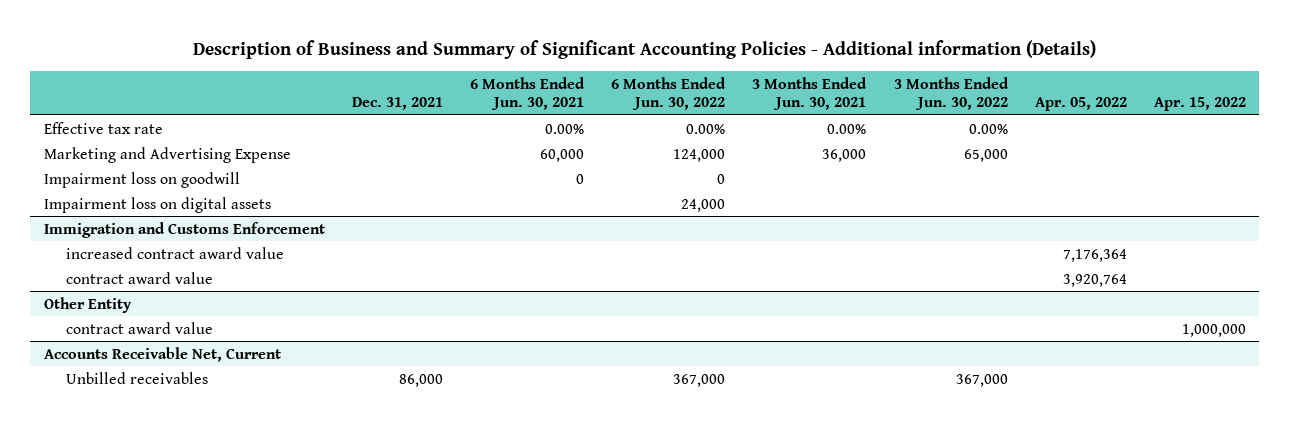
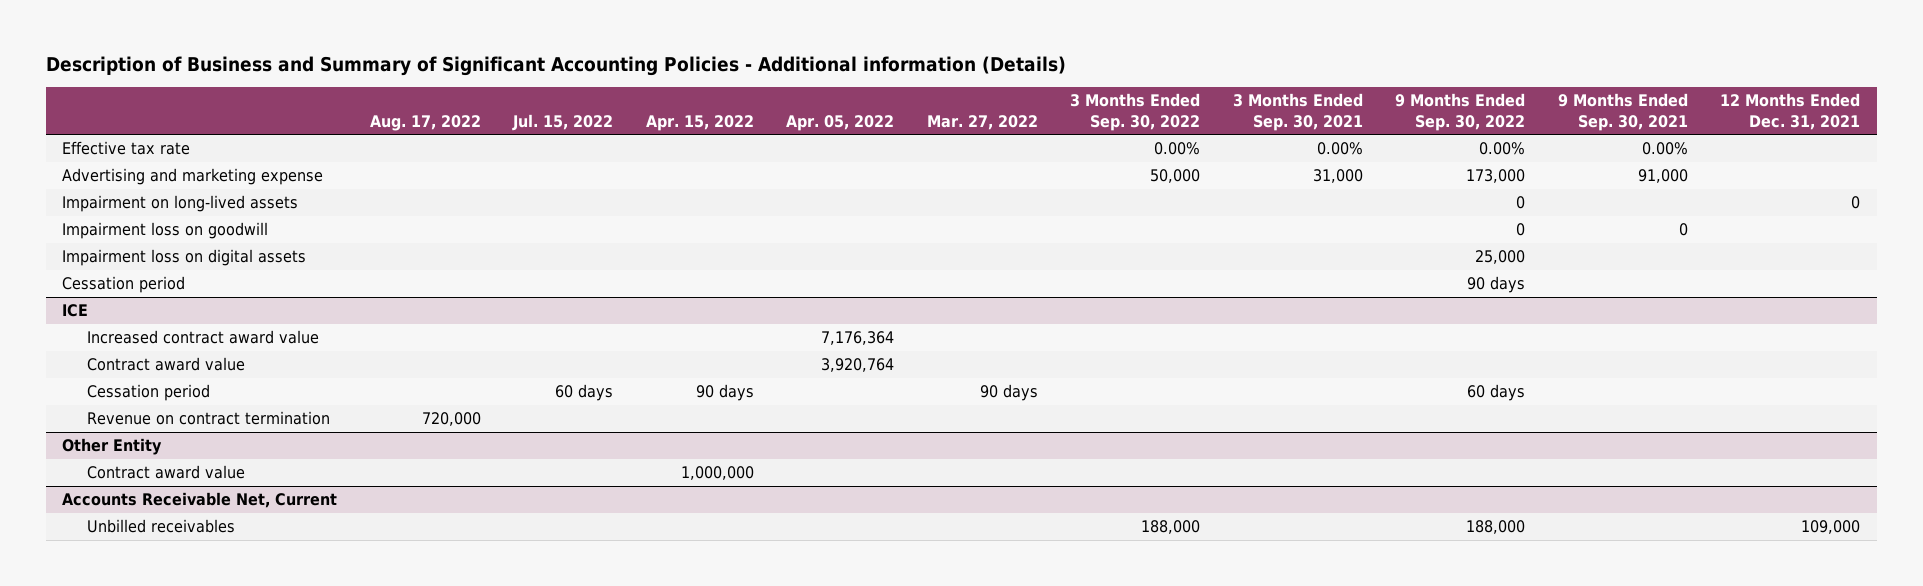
- | Dec. 31, 2021 | 6 Months Ended Jun. 30, 2021 | 6 Months Ended Jun. 30, 2022 | 3 Months Ended Jun. 30, 2021 | 3 Months Ended Jun. 30, 2022 | Apr. 05, 2022 | Apr. 15, 2022
+ | Aug. 17, 2022 | Jul. 15, 2022 | Apr. 15, 2022 | Apr. 05, 2022 | Mar. 27, 2022 | 3 Months Ended Sep. 30, 2022 | 3 Months Ended Sep. 30, 2021 | 9 Months Ended Sep. 30, 2022 | 9 Months Ended Sep. 30, 2021 | 12 Months Ended Dec. 31, 2021
- Marketing and Advertising Expense | | 60,000 | 124,000 | 36,000 | 65,000 | |
+ Advertising and marketing expense | | | | | | 50,000 | 31,000 | 173,000 | 91,000 |
+ Impairment on long-lived assets | | | | | | | | 0 | | 0
- Immigration and Customs Enforcement
- increased contract award value | | | | | | 7,176,364 |
- contract award value | | | | | | 3,920,764 |
+ Cessation period | | | | | | | | 90 days | |
+ ICE
+ Increased contract award value | | | | 7,176,364 | | | | | |
+ Contract award value | | | | 3,920,764 | | | | | |
+ Cessation period | | 60 days | 90 days | | 90 days | | | 60 days | |
+ Revenue on contract termination | 720,000 | | | | | | | | |
@ Other Entity
- contract award value | | | | | | | 1,000,000
+ Contract award value | | | 1,000,000 | | | | | | |

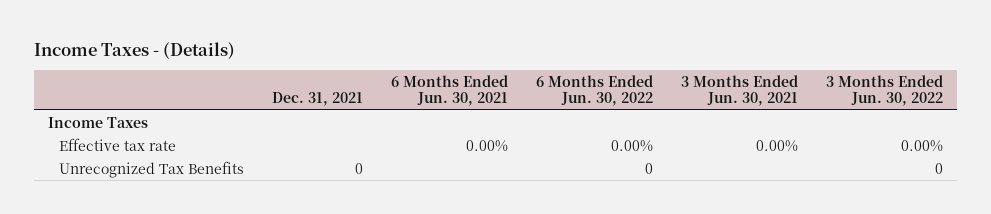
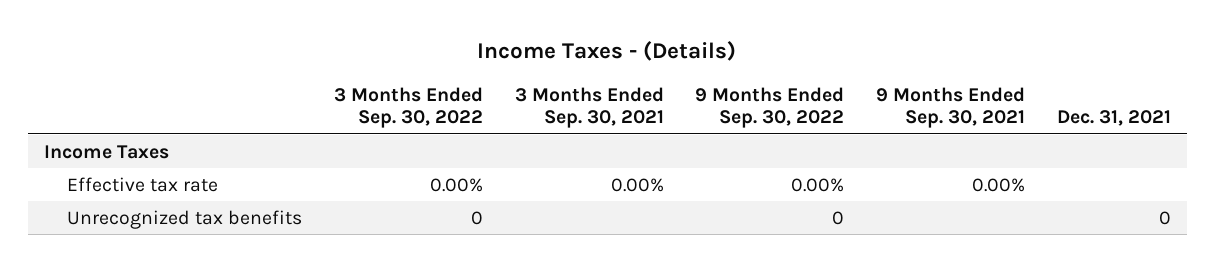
- | Dec. 31, 2021 | 6 Months Ended Jun. 30, 2021 | 6 Months Ended Jun. 30, 2022 | 3 Months Ended Jun. 30, 2021 | 3 Months Ended Jun. 30, 2022
+ | 3 Months Ended Sep. 30, 2022 | 3 Months Ended Sep. 30, 2021 | 9 Months Ended Sep. 30, 2022 | 9 Months Ended Sep. 30, 2021 | Dec. 31, 2021
- Unrecognized Tax Benefits | 0 | | 0 | | 0
+ Unrecognized tax benefits | 0 | | 0 | | 0

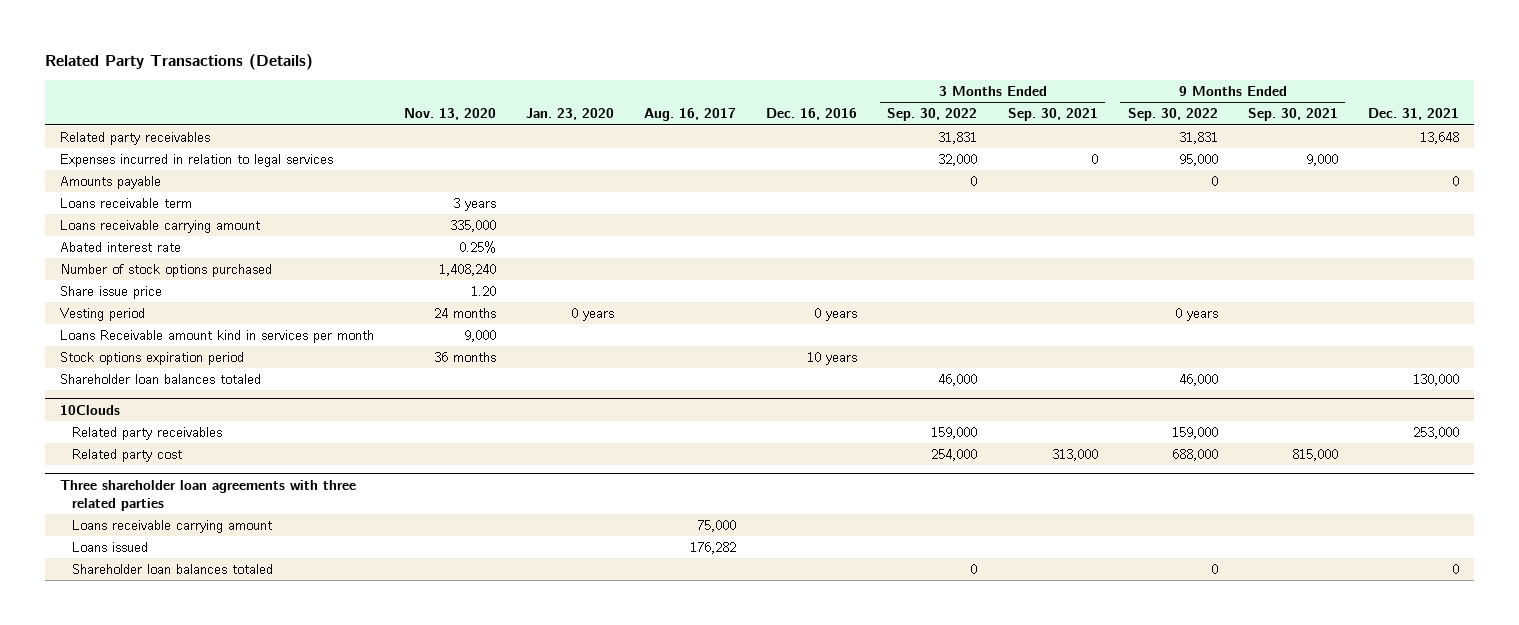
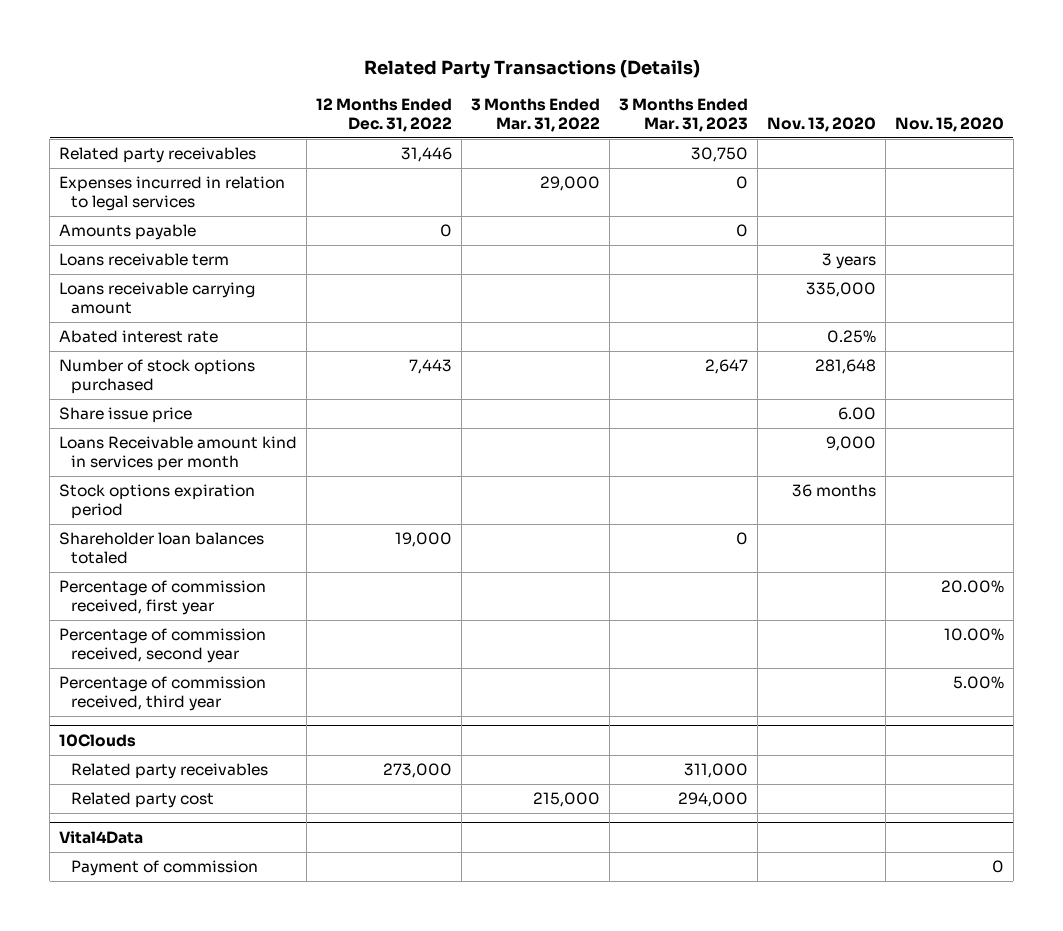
- | Nov. 13, 2020 | Jan. 23, 2020 | Aug. 16, 2017 | Dec. 16, 2016 | 3 Months Ended Sep. 30, 2022 | 3 Months Ended Sep. 30, 2021 | 9 Months Ended Sep. 30, 2022 | 9 Months Ended Sep. 30, 2021 | Dec. 31, 2021
+ | 12 Months Ended Dec. 31, 2022 | 3 Months Ended Mar. 31, 2022 | 3 Months Ended Mar. 31, 2023 | Nov. 13, 2020 | Nov. 15, 2020
- Number of stock options purchased | 1,408,240 | | | | | | | |
- Share issue price | 1.20 | | | | | | | |
- Vesting period | 24 months | 0 years | | 0 years | | | 0 years | |
+ Number of stock options purchased | 7,443 | | 2,647 | 281,648 |
+ Share issue price | | | | 6.00 |
+ Percentage of commission received, first year | | | | | 20.00%
+ Percentage of commission received, second year | | | | | 10.00%
+ Percentage of commission received, third year | | | | | 5.00%
- Three shareholder loan agreements with three related parties
- Loans receivable carrying amount | | | 75,000 | | | | | |
- Loans issued | | | 176,282 | | | | | |
- Shareholder loan balances totaled | | | | | 0 | | 0 | | 0
+ Vital4Data
+ Payment of commission | | | | | 0

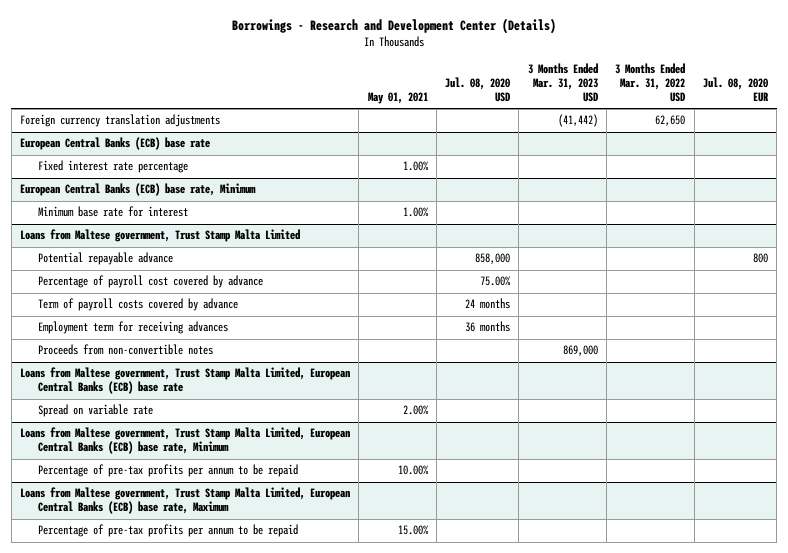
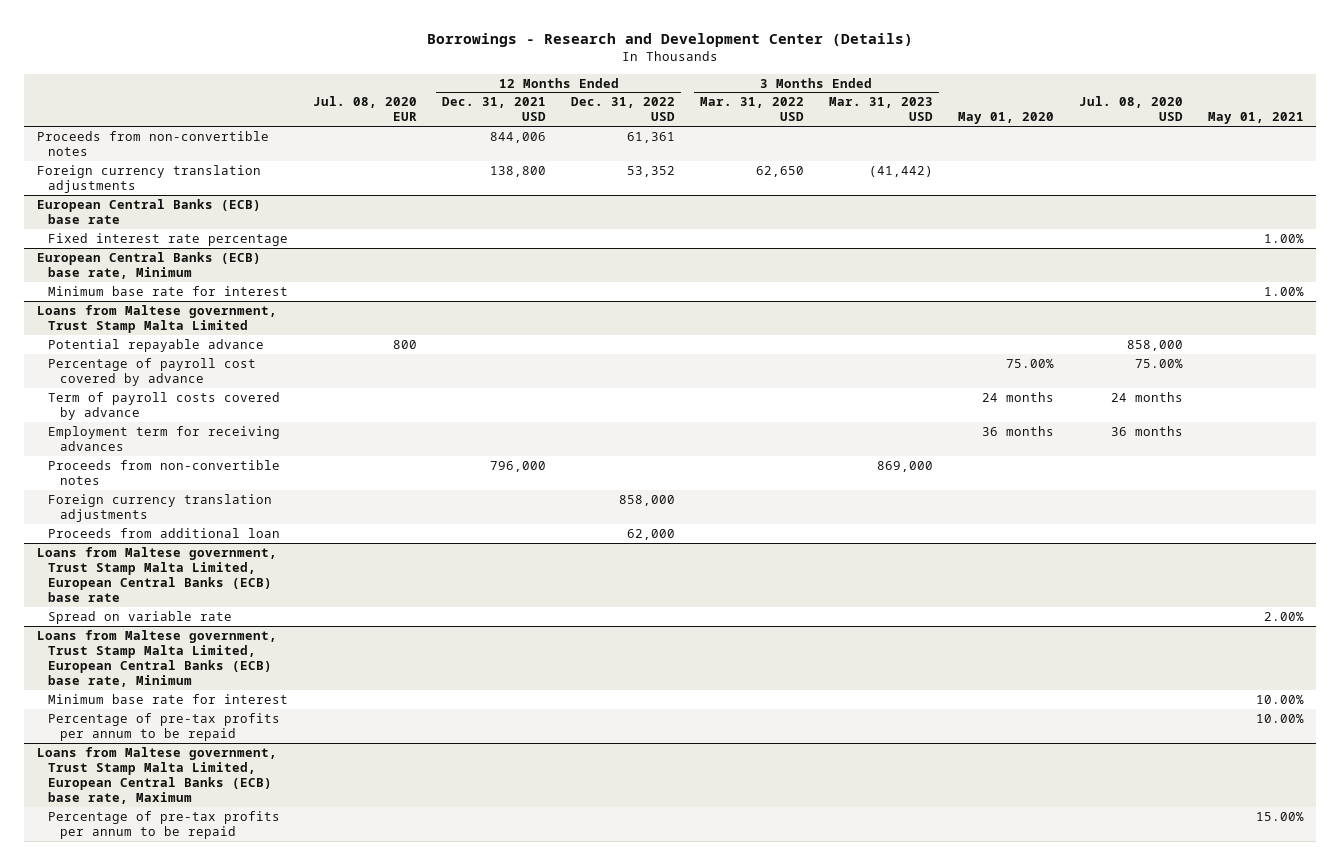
- | May 01, 2021 | Jul. 08, 2020 USD | 3 Months Ended Mar. 31, 2023 USD | 3 Months Ended Mar. 31, 2022 USD | Jul. 08, 2020 EUR
+ | Jul. 08, 2020 EUR | 12 Months Ended Dec. 31, 2021 USD | 12 Months Ended Dec. 31, 2022 USD | 3 Months Ended Mar. 31, 2022 USD | 3 Months Ended Mar. 31, 2023 USD | May 01, 2020 | Jul. 08, 2020 USD | May 01, 2021
+ Proceeds from non-convertible notes | | 844,006 | 61,361 | | | | |
@ Loans from Maltese government, Trust Stamp Malta Limited
+ Foreign currency translation adjustments | | | 858,000 | | | | |
+ Proceeds from additional loan | | | 62,000 | | | | |
@ Loans from Maltese government, Trust Stamp Malta Limited, European Central Banks (ECB) base rate, Minimum
+ Minimum base rate for interest | | | | | | | | 10.00%

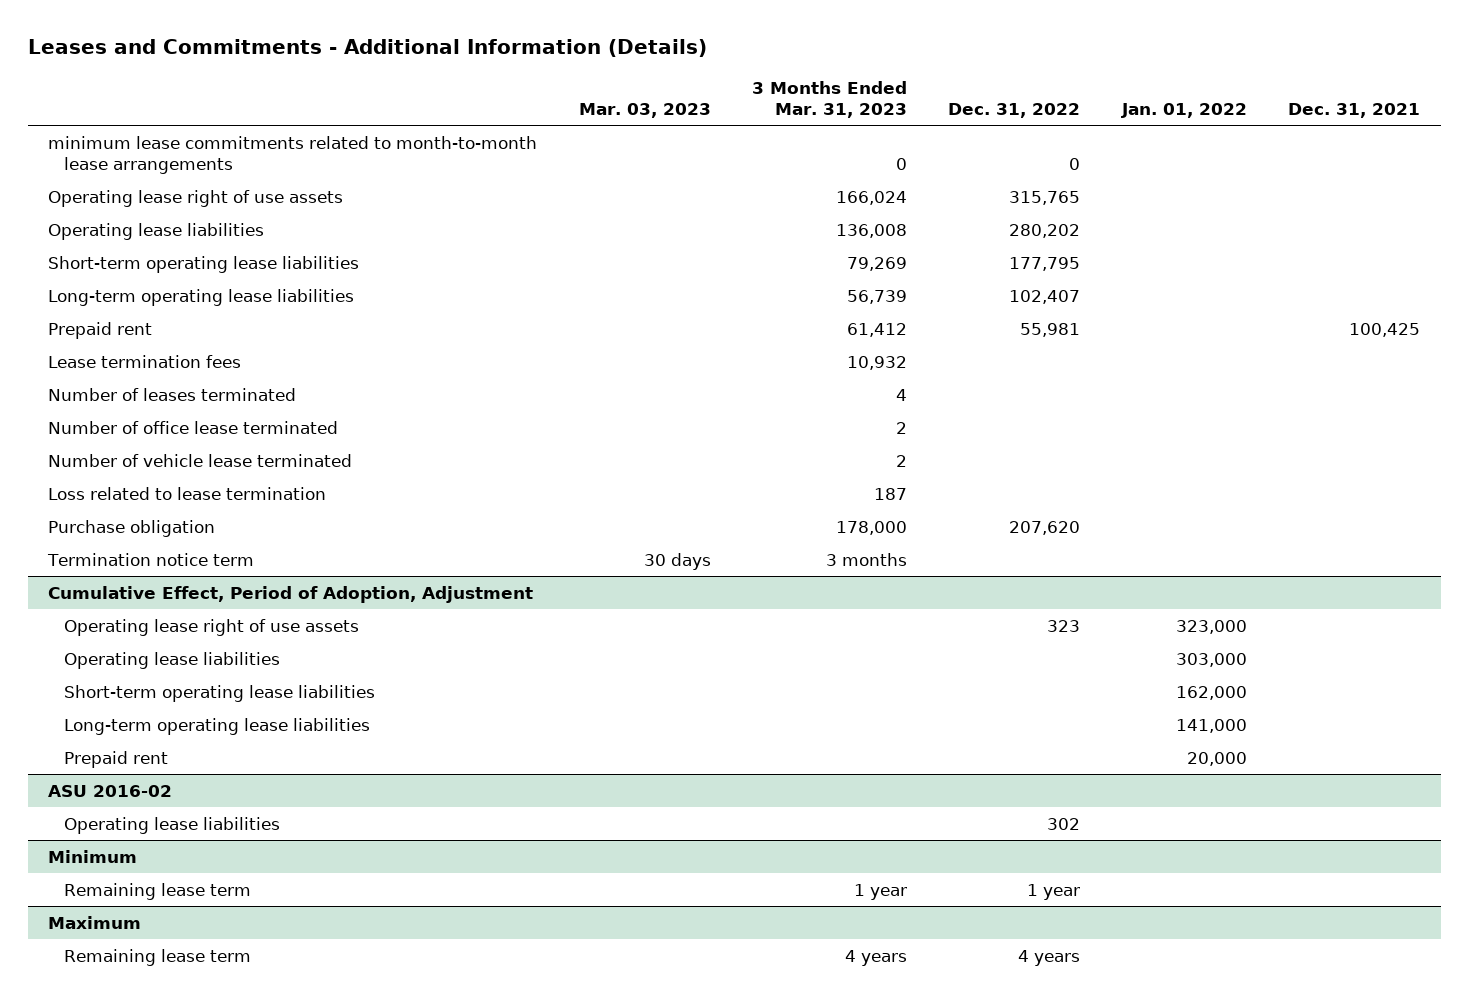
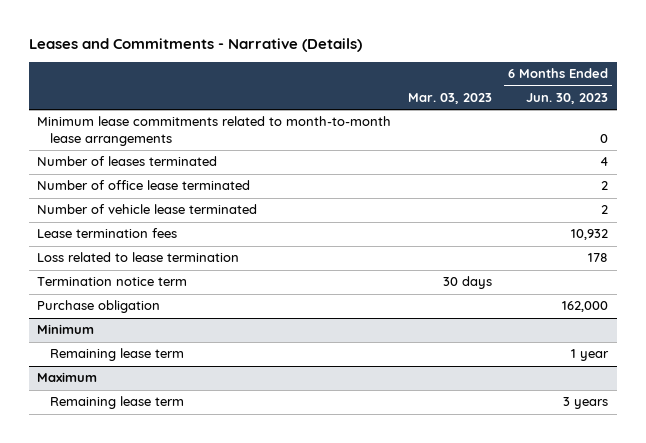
- Leases and Commitments - Additional Information (Details)
+ Leases and Commitments - Narrative (Details)
- | Mar. 03, 2023 | 3 Months Ended Mar. 31, 2023 | Dec. 31, 2022 | Jan. 01, 2022 | Dec. 31, 2021
+ | Mar. 03, 2023 | 6 Months Ended Jun. 30, 2023
- minimum lease commitments related to month-to-month lease arrangements | | 0 | 0 | |
- Operating lease right of use assets | | 166,024 | 315,765 | |
- Operating lease liabilities | | 136,008 | 280,202 | |
- Short-term operating lease liabilities | | 79,269 | 177,795 | |
- Long-term operating lease liabilities | | 56,739 | 102,407 | |
- Prepaid rent | | 61,412 | 55,981 | | 100,425
+ Minimum lease commitments related to month-to-month lease arrangements | | 0
moved down: Lease termination fees | | 10,932
- Cumulative Effect, Period of Adoption, Adjustment
- Operating lease right of use assets | | | 323 | 323,000 |
- Operating lease liabilities | | | | 303,000 |
- Short-term operating lease liabilities | | | | 162,000 |
- Long-term operating lease liabilities | | | | 141,000 |
- Prepaid rent | | | | 20,000 |
- ASU 2016-02
- Operating lease liabilities | | | 302 | |
moved down: Purchase obligation | | 162,000

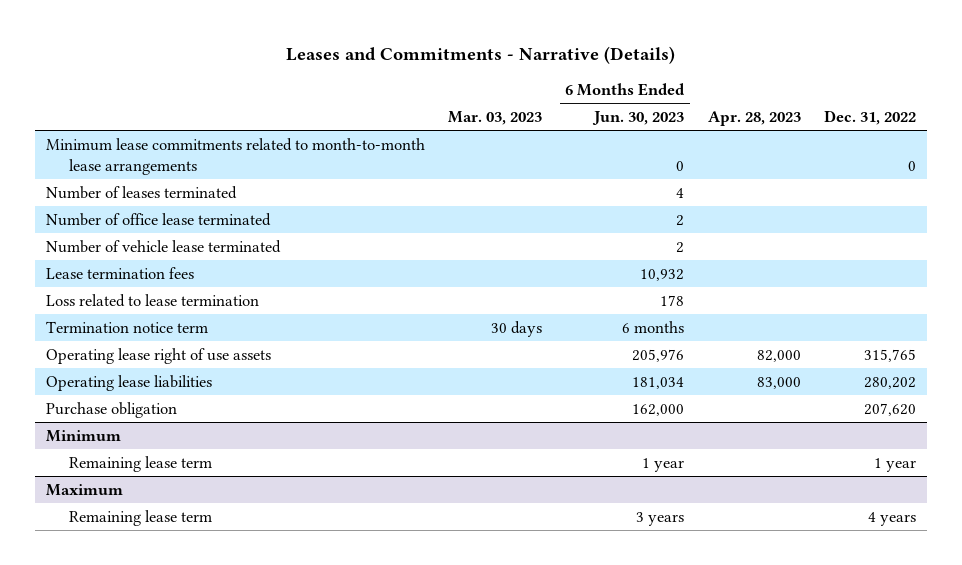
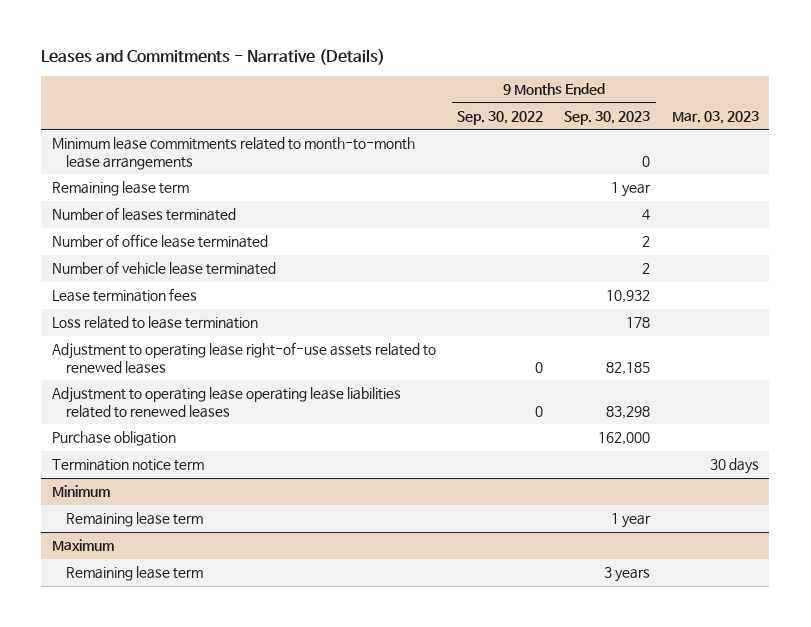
- | Mar. 03, 2023 | 6 Months Ended Jun. 30, 2023 | Apr. 28, 2023 | Dec. 31, 2022
+ | 9 Months Ended Sep. 30, 2022 | 9 Months Ended Sep. 30, 2023 | Mar. 03, 2023
+ Remaining lease term | | 1 year |
- Operating lease right of use assets | | 205,976 | 82,000 | 315,765
- Operating lease liabilities | | 181,034 | 83,000 | 280,202
+ Adjustment to operating lease right-of-use assets related to renewed leases | 0 | 82,185 |
+ Adjustment to operating lease operating lease liabilities related to renewed leases | 0 | 83,298 |
moved down: Termination notice term | | | 30 days

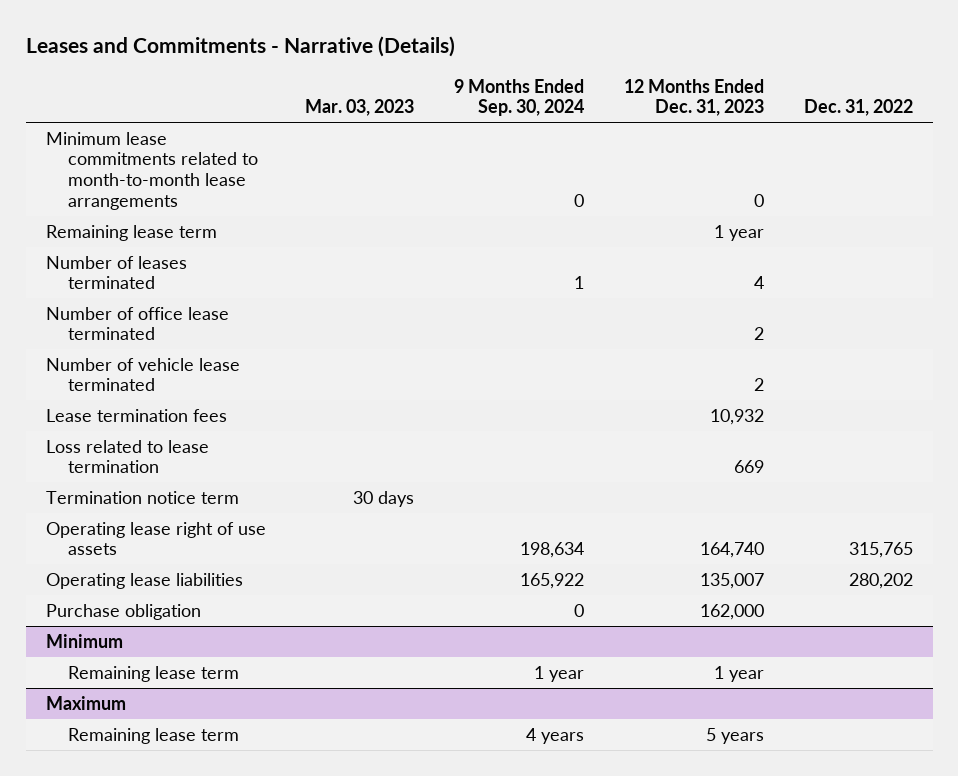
- | 9 Months Ended Sep. 30, 2022 | 9 Months Ended Sep. 30, 2023 | Mar. 03, 2023
+ | Mar. 03, 2023 | 9 Months Ended Sep. 30, 2024 | 12 Months Ended Dec. 31, 2023 | Dec. 31, 2022
- Adjustment to operating lease right-of-use assets related to renewed leases | 0 | 82,185 |
- Adjustment to operating lease operating lease liabilities related to renewed leases | 0 | 83,298 |
+ Operating lease right of use assets | | 198,634 | 164,740 | 315,765
+ Operating lease liabilities | | 165,922 | 135,007 | 280,202
moved down: Purchase obligation | | 0 | 162,000 |

